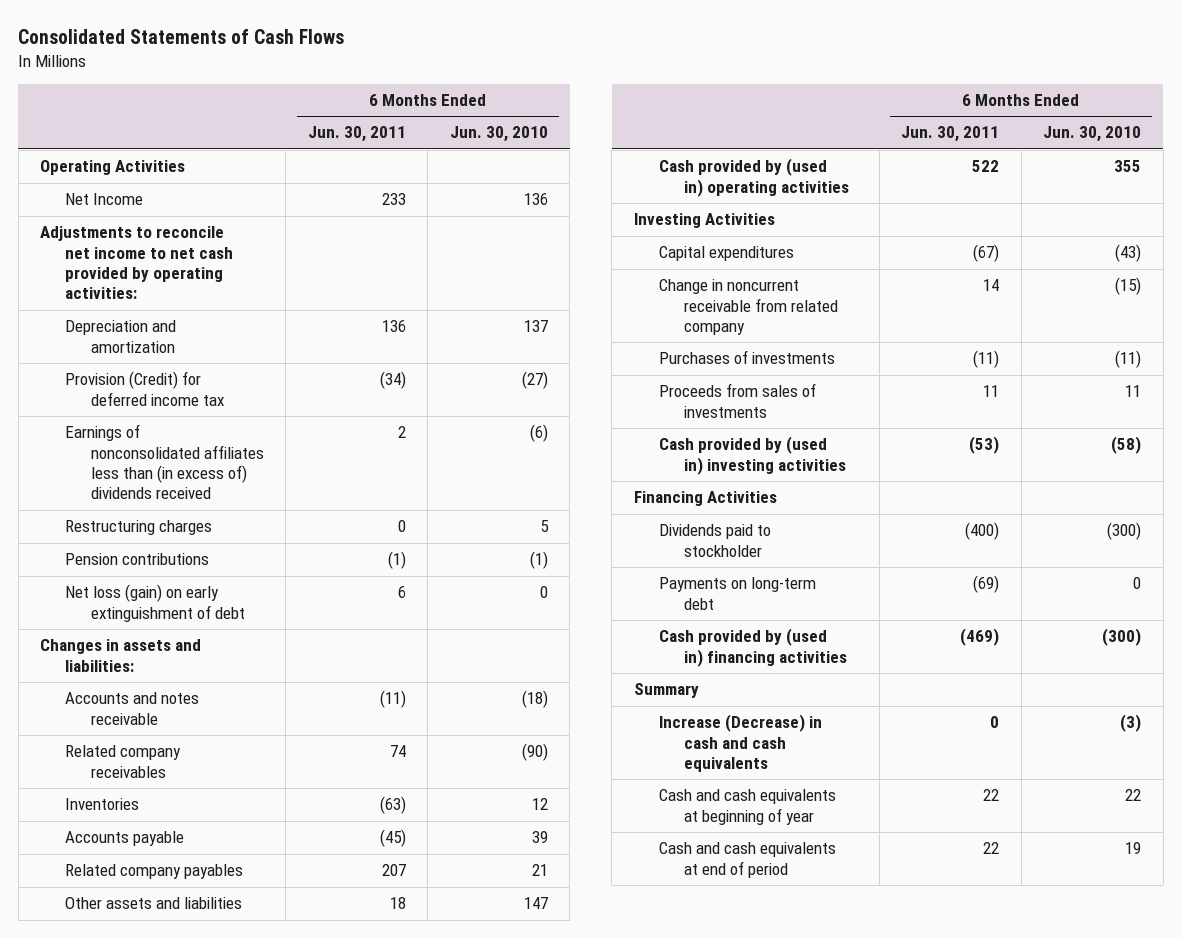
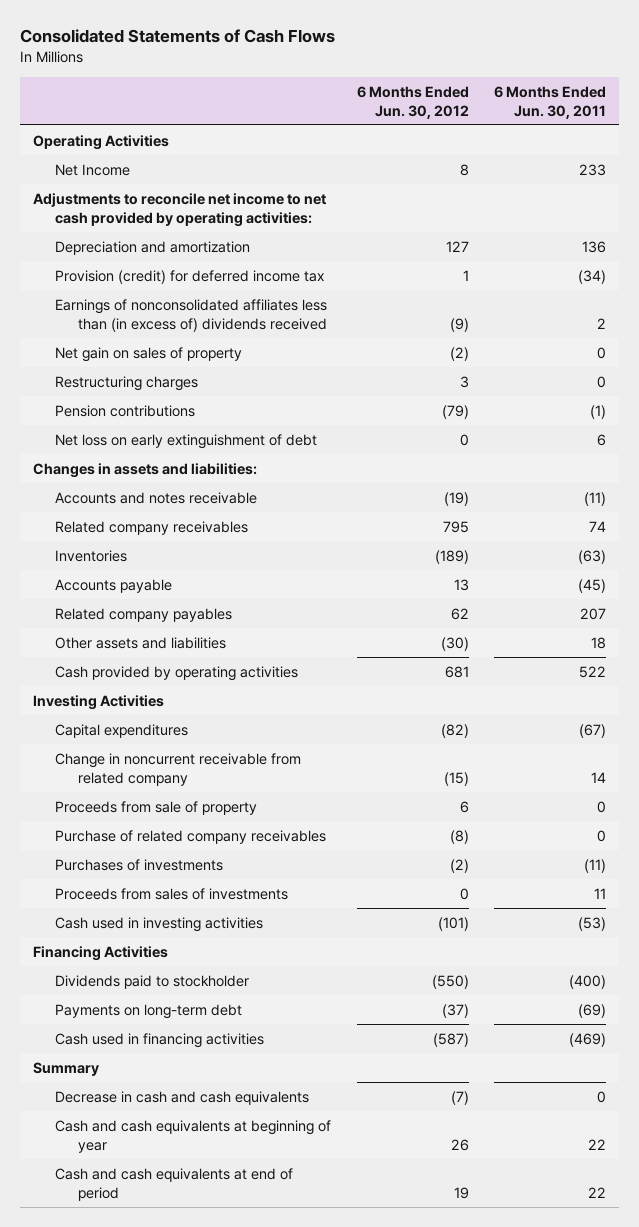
- | 6 Months Ended Jun. 30, 2011 | 6 Months Ended Jun. 30, 2010
+ | 6 Months Ended Jun. 30, 2012 | 6 Months Ended Jun. 30, 2011
- Provision (Credit) for deferred income tax | (34) | (27)
+ Provision (credit) for deferred income tax | 1 | (34)
+ Net gain on sales of property | (2) | 0
- Net loss (gain) on early extinguishment of debt | 6 | 0
+ Net loss on early extinguishment of debt | 0 | 6
- Cash provided by (used in) operating activities | 522 | 355
+ Cash provided by operating activities | 681 | 522
+ Proceeds from sale of property | 6 | 0
+ Purchase of related company receivables | (8) | 0
- Cash provided by (used in) investing activities | (53) | (58)
+ Cash used in investing activities | (101) | (53)
- Cash provided by (used in) financing activities | (469) | (300)
+ Cash used in financing activities | (587) | (469)
- Increase (Decrease) in cash and cash equivalents | 0 | (3)
+ Decrease in cash and cash equivalents | (7) | 0

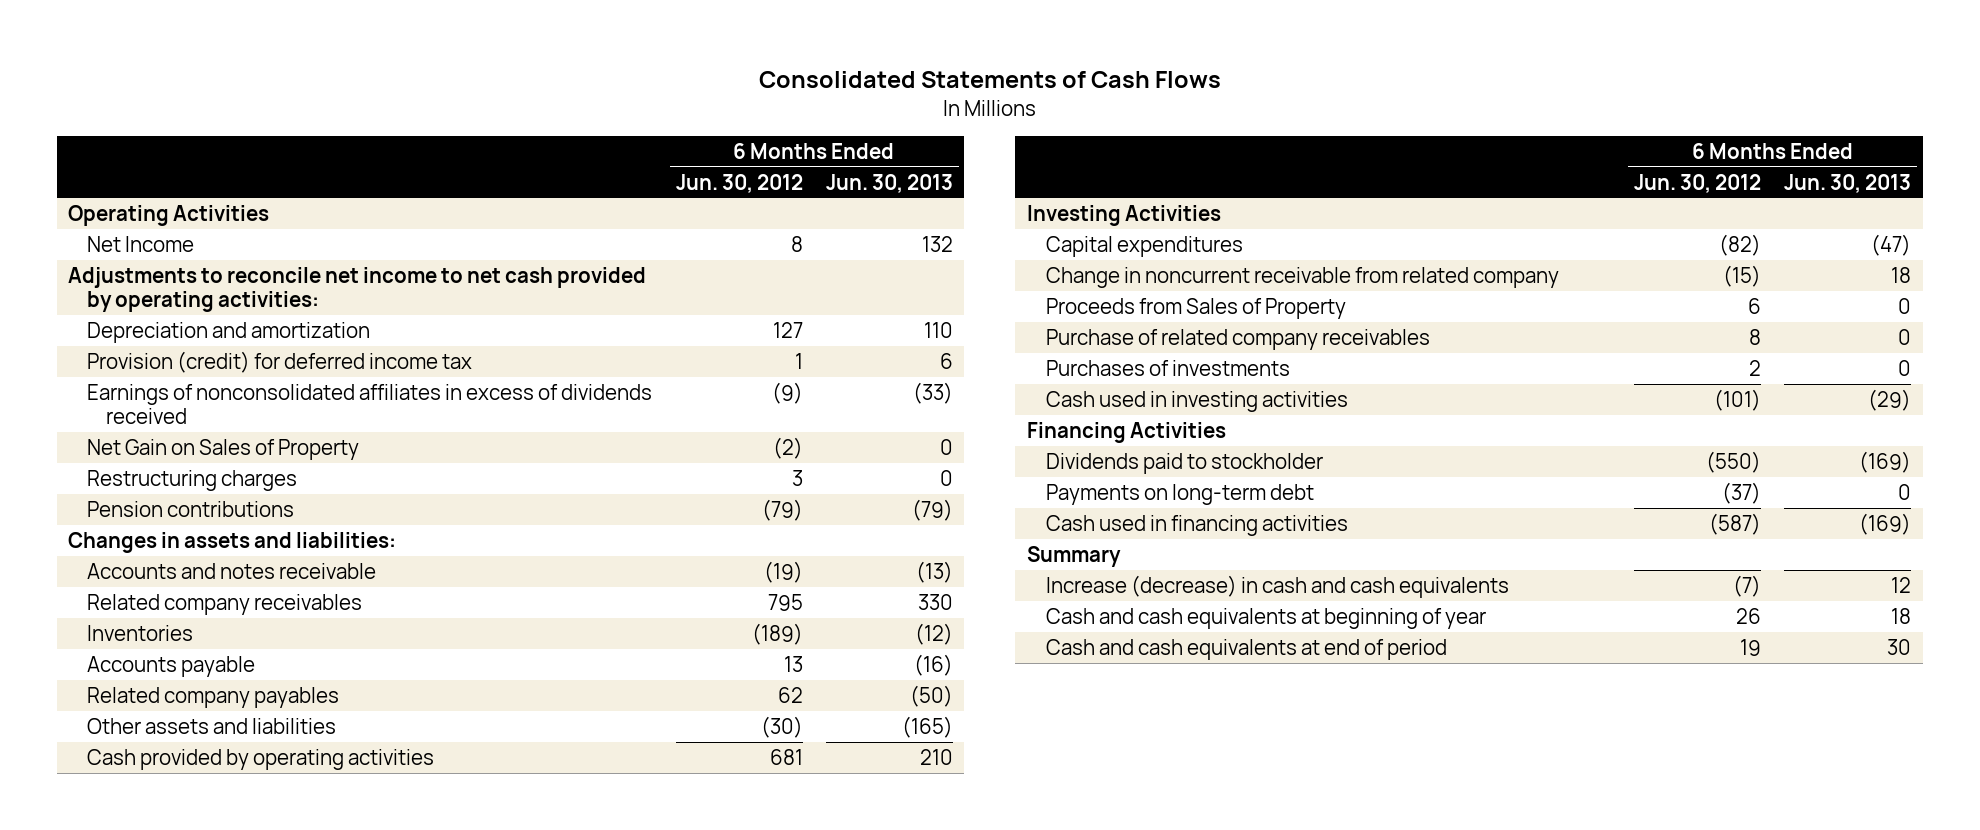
- | 6 Months Ended Jun. 30, 2012 | 6 Months Ended Jun. 30, 2011
+ | 6 Months Ended Jun. 30, 2012 | 6 Months Ended Jun. 30, 2013
- Earnings of nonconsolidated affiliates less than (in excess of) dividends received | (9) | 2
- Net gain on sales of property | (2) | 0
+ Earnings of nonconsolidated affiliates in excess of dividends received | (9) | (33)
+ Net Gain on Sales of Property | (2) | 0
- Net loss on early extinguishment of debt | 0 | 6
- Proceeds from sale of property | 6 | 0
- Purchase of related company receivables | (8) | 0
- Purchases of investments | (2) | (11)
- Proceeds from sales of investments | 0 | 11
+ Proceeds from Sales of Property | 6 | 0
+ Purchase of related company receivables | 8 | 0
+ Purchases of investments | 2 | 0
- Decrease in cash and cash equivalents | (7) | 0
+ Increase (decrease) in cash and cash equivalents | (7) | 12

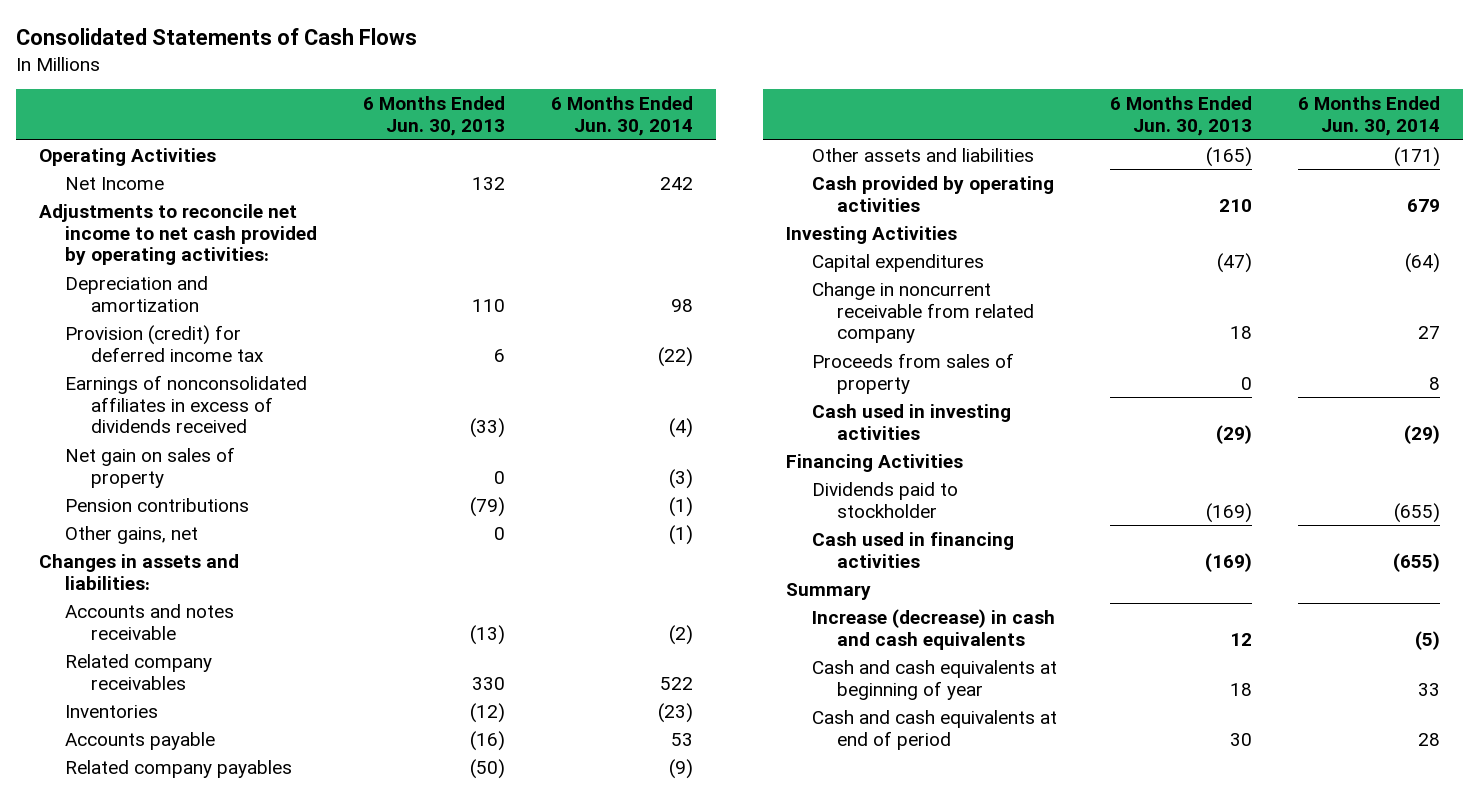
- | 6 Months Ended Jun. 30, 2012 | 6 Months Ended Jun. 30, 2013
+ | 6 Months Ended Jun. 30, 2013 | 6 Months Ended Jun. 30, 2014
- Net Gain on Sales of Property | (2) | 0
- Restructuring charges | 3 | 0
+ Net gain on sales of property | 0 | (3)
+ Other gains, net | 0 | (1)
- Proceeds from Sales of Property | 6 | 0
- Purchase of related company receivables | 8 | 0
- Purchases of investments | 2 | 0
+ Proceeds from sales of property | 0 | 8
- Payments on long-term debt | (37) | 0

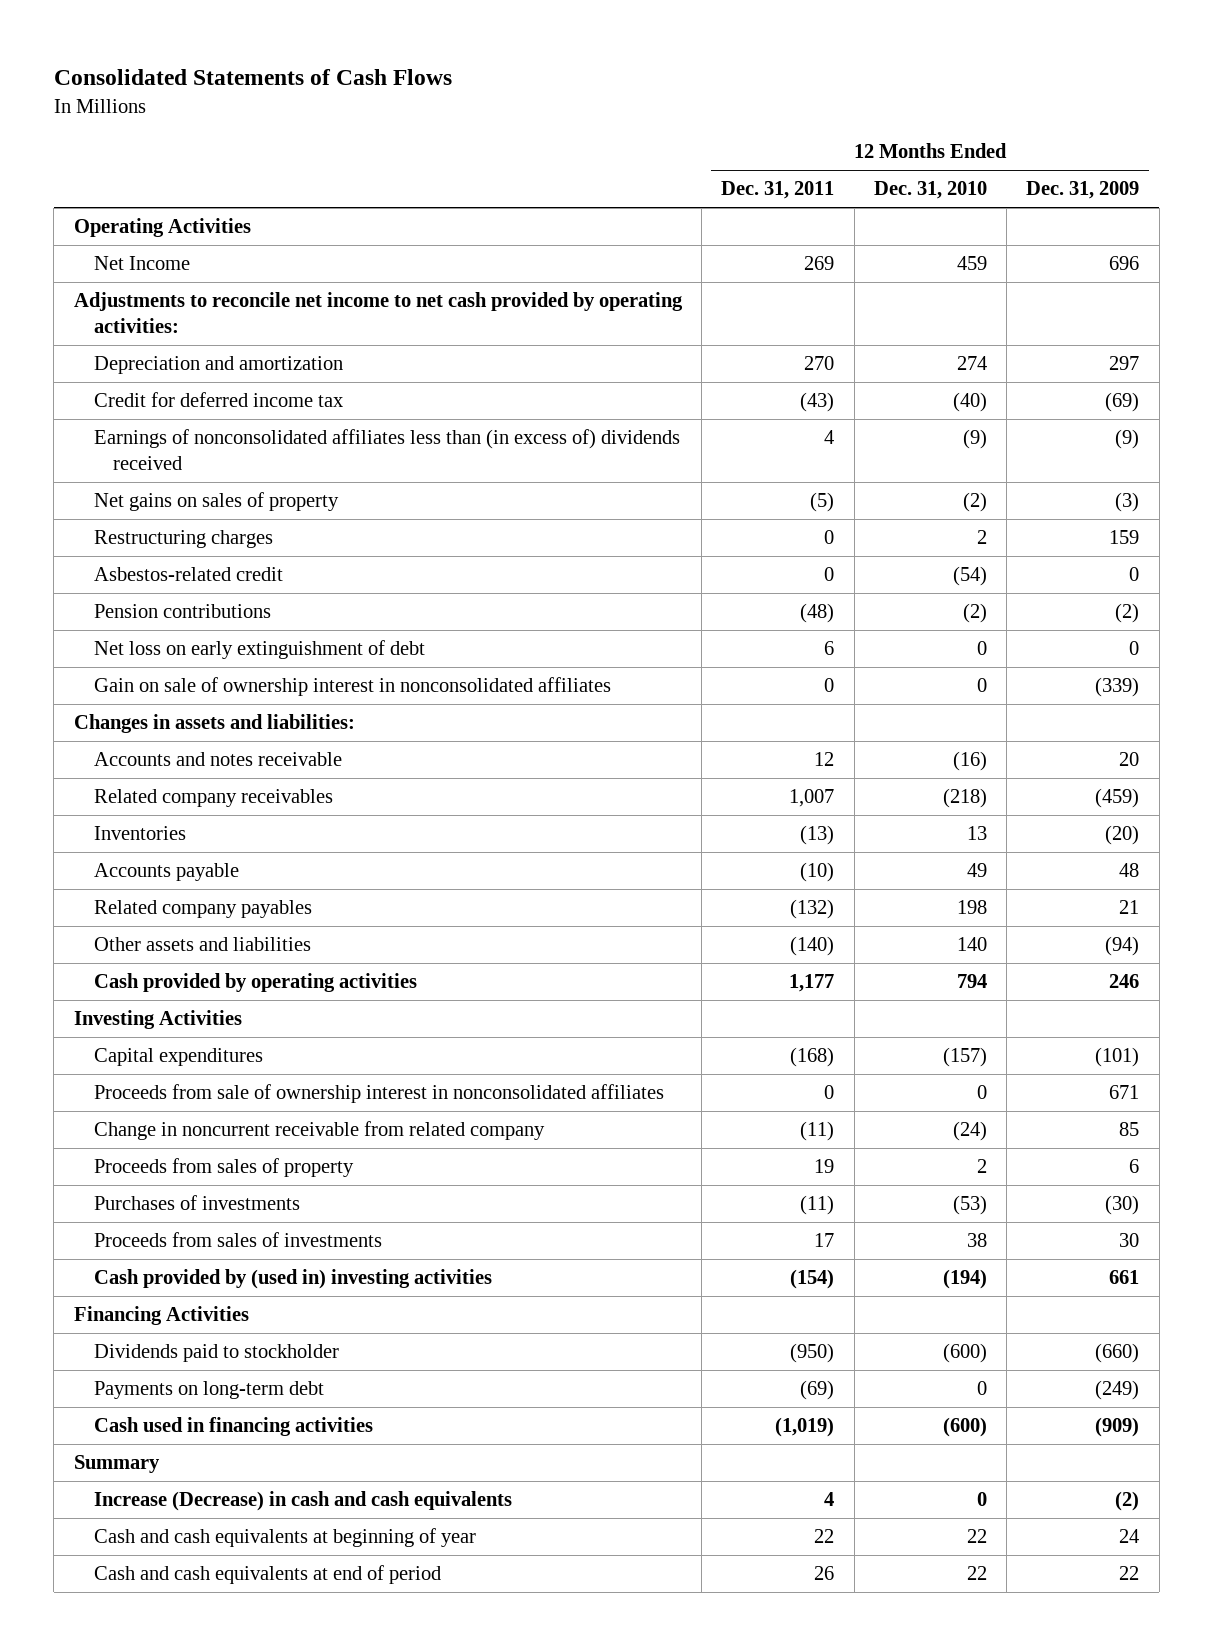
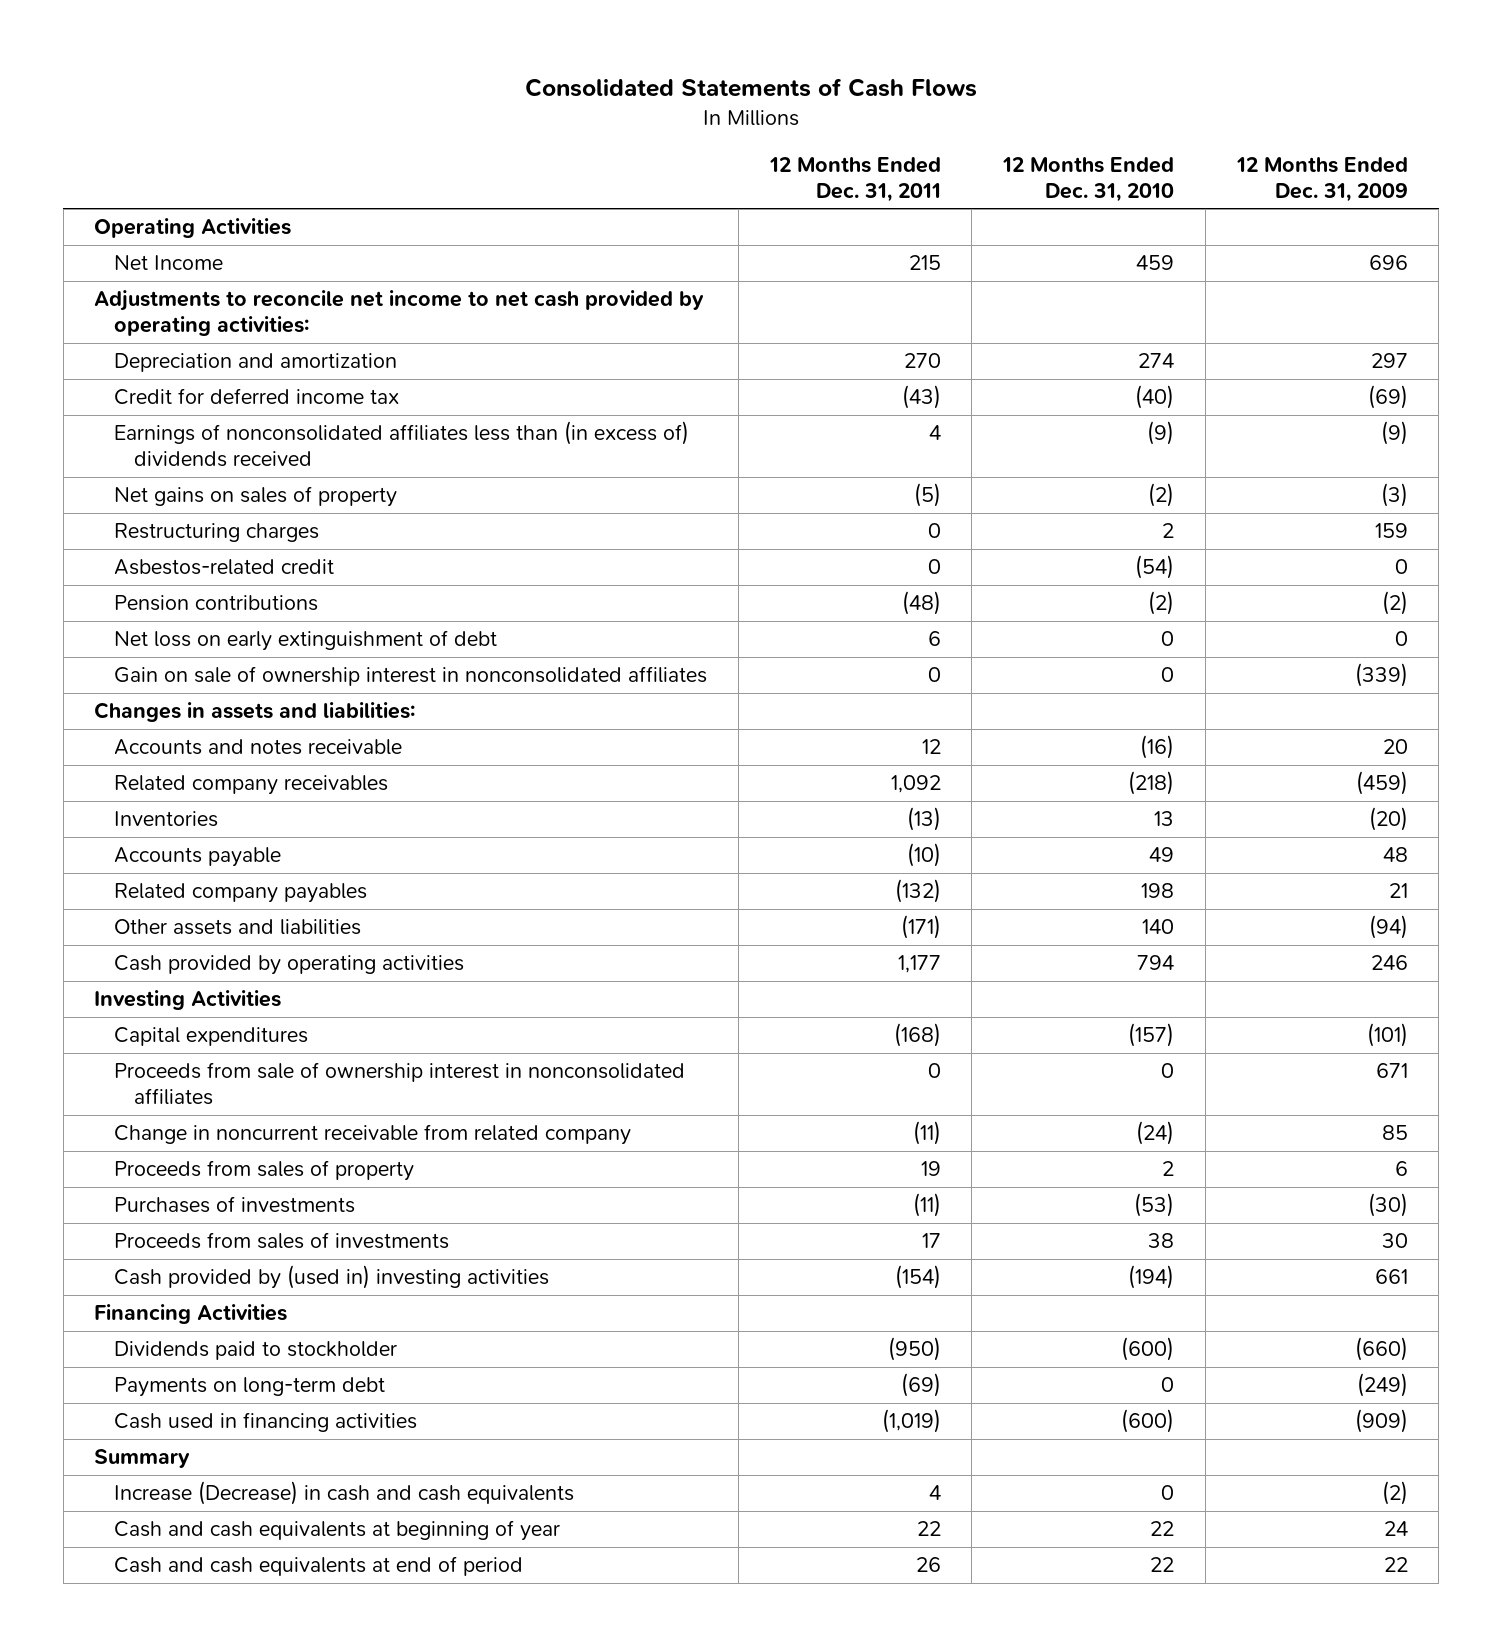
- Net Income | 269 | 459 | 696
+ Net Income | 215 | 459 | 696
- Related company receivables | 1,007 | (218) | (459)
+ Related company receivables | 1,092 | (218) | (459)
- Other assets and liabilities | (140) | 140 | (94)
+ Other assets and liabilities | (171) | 140 | (94)

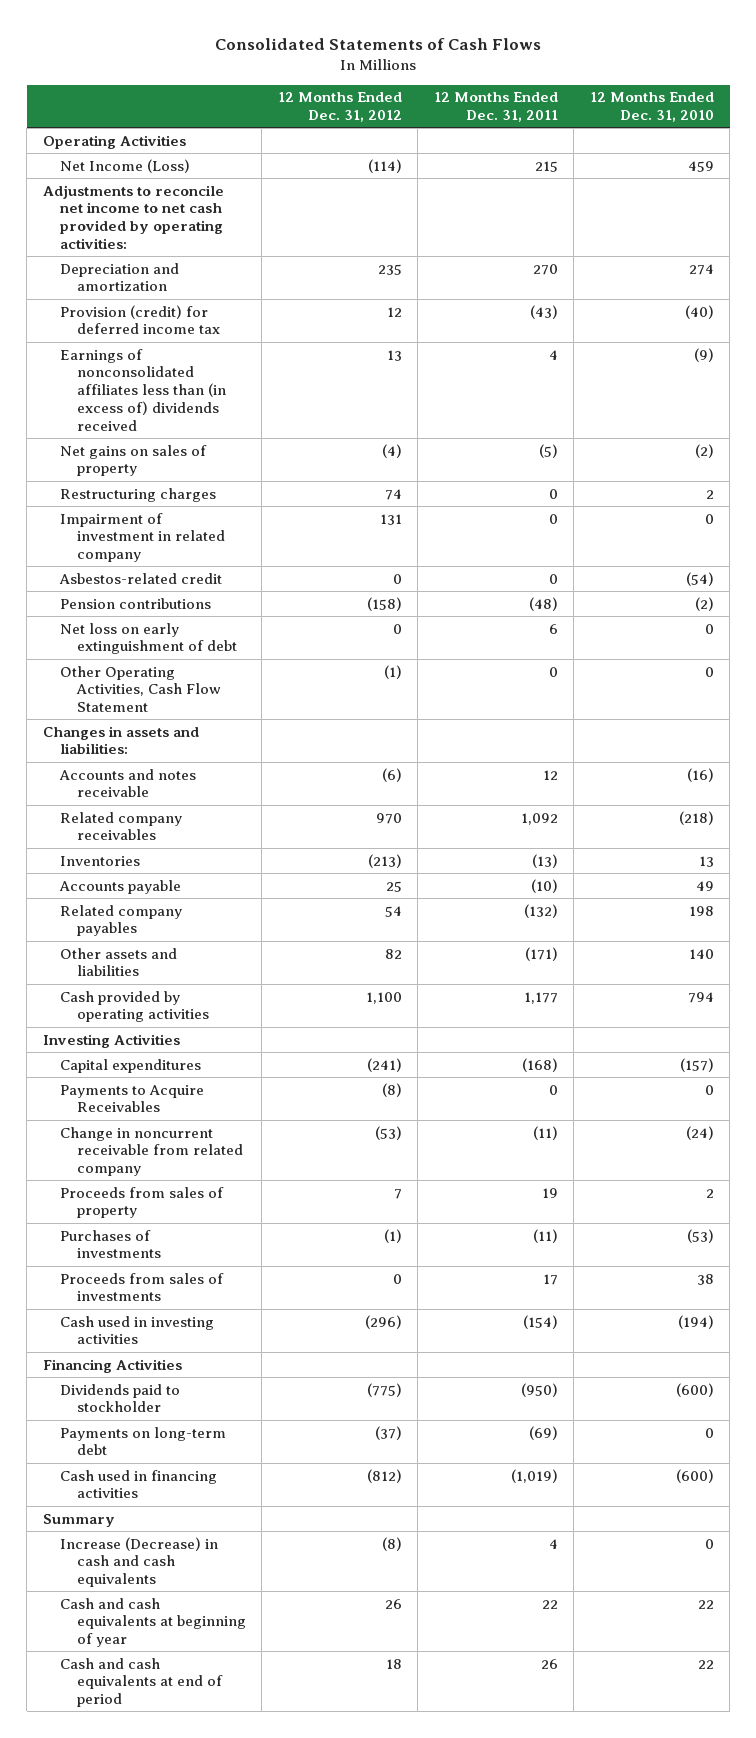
- | 12 Months Ended Dec. 31, 2011 | 12 Months Ended Dec. 31, 2010 | 12 Months Ended Dec. 31, 2009
+ | 12 Months Ended Dec. 31, 2012 | 12 Months Ended Dec. 31, 2011 | 12 Months Ended Dec. 31, 2010
- Net Income | 215 | 459 | 696
+ Net Income (Loss) | (114) | 215 | 459
- Credit for deferred income tax | (43) | (40) | (69)
+ Provision (credit) for deferred income tax | 12 | (43) | (40)
+ Impairment of investment in related company | 131 | 0 | 0
- Gain on sale of ownership interest in nonconsolidated affiliates | 0 | 0 | (339)
+ Other Operating Activities, Cash Flow Statement | (1) | 0 | 0
- Proceeds from sale of ownership interest in nonconsolidated affiliates | 0 | 0 | 671
+ Payments to Acquire Receivables | (8) | 0 | 0
- Cash provided by (used in) investing activities | (154) | (194) | 661
+ Cash used in investing activities | (296) | (154) | (194)

